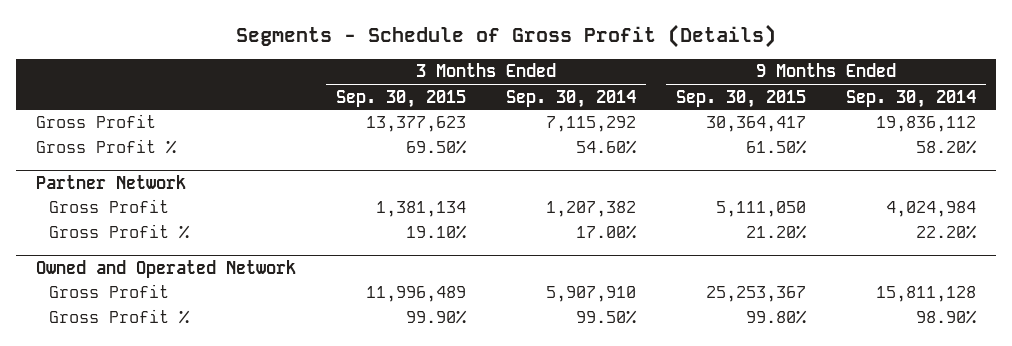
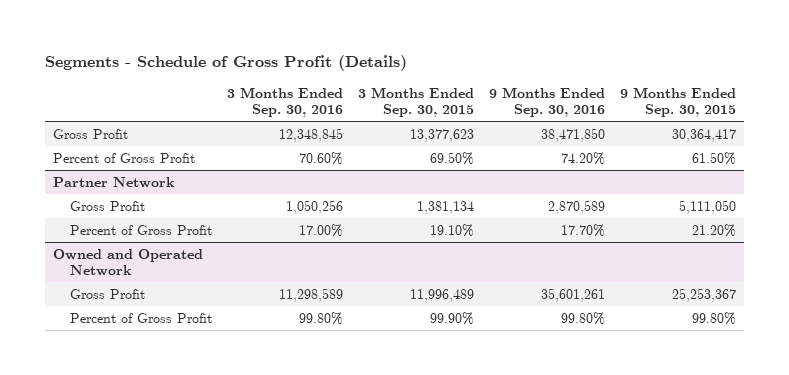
- | 3 Months Ended Sep. 30, 2015 | 3 Months Ended Sep. 30, 2014 | 9 Months Ended Sep. 30, 2015 | 9 Months Ended Sep. 30, 2014
+ | 3 Months Ended Sep. 30, 2016 | 3 Months Ended Sep. 30, 2015 | 9 Months Ended Sep. 30, 2016 | 9 Months Ended Sep. 30, 2015
- Gross Profit % | 69.50% | 54.60% | 61.50% | 58.20%
+ Percent of Gross Profit | 70.60% | 69.50% | 74.20% | 61.50%
@ Partner Network
- Gross Profit % | 19.10% | 17.00% | 21.20% | 22.20%
+ Percent of Gross Profit | 17.00% | 19.10% | 17.70% | 21.20%
@ Owned and Operated Network
- Gross Profit % | 99.90% | 99.50% | 99.80% | 98.90%
+ Percent of Gross Profit | 99.80% | 99.90% | 99.80% | 99.80%

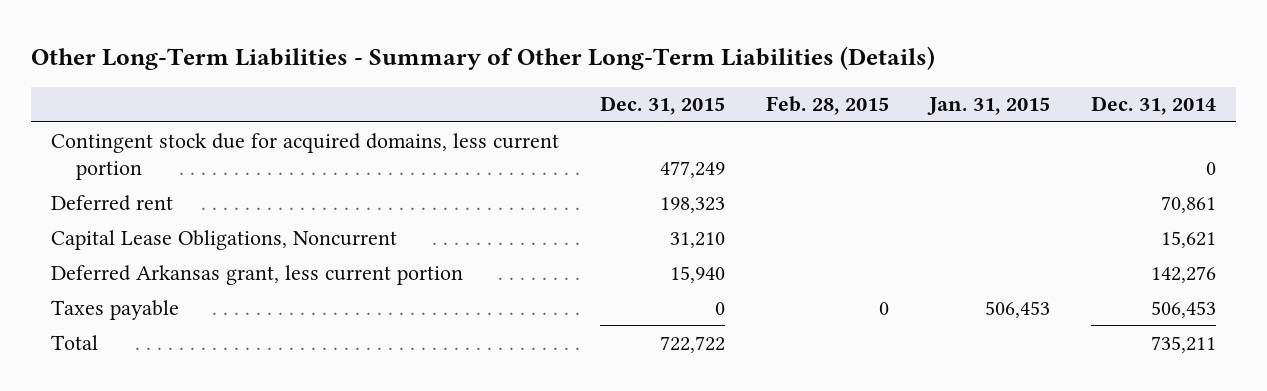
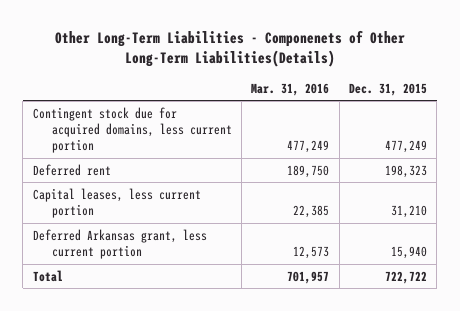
- Other Long-Term Liabilities - Summary of Other Long-Term Liabilities (Details)
+ Other Long-Term Liabilities - Componenets of Other Long-Term Liabilities(Details)
- | Dec. 31, 2015 | Feb. 28, 2015 | Jan. 31, 2015 | Dec. 31, 2014
+ | Mar. 31, 2016 | Dec. 31, 2015
- Capital Lease Obligations, Noncurrent | 31,210 | | | 15,621
+ Capital leases, less current portion | 22,385 | 31,210
- Taxes payable | 0 | 0 | 506,453 | 506,453

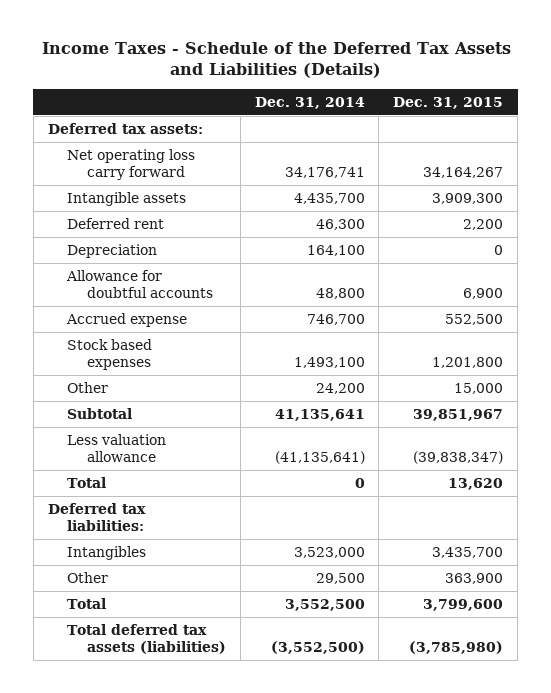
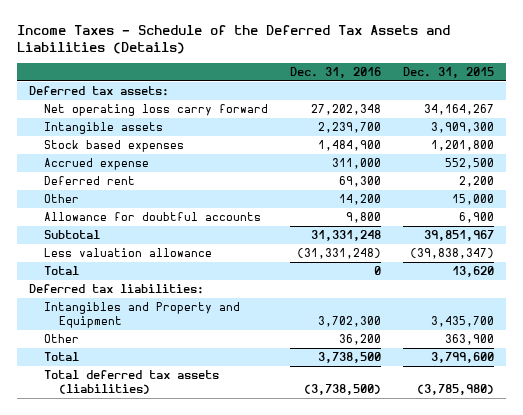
- | Dec. 31, 2014 | Dec. 31, 2015
+ | Dec. 31, 2016 | Dec. 31, 2015
- Depreciation | 164,100 | 0
moved down: Accrued expense | 311,000 | 552,500
moved down: Deferred rent | 69,300 | 2,200
moved down: Allowance for doubtful accounts | 9,800 | 6,900
- Intangibles | 3,523,000 | 3,435,700
+ Intangibles and Property and Equipment | 3,702,300 | 3,435,700

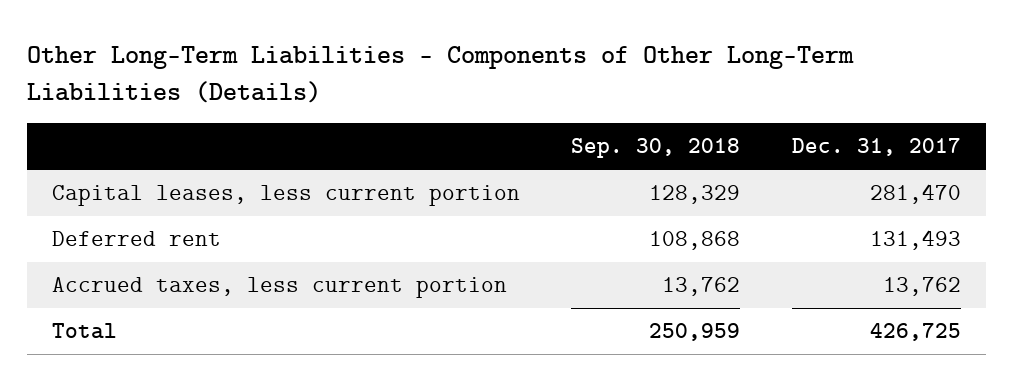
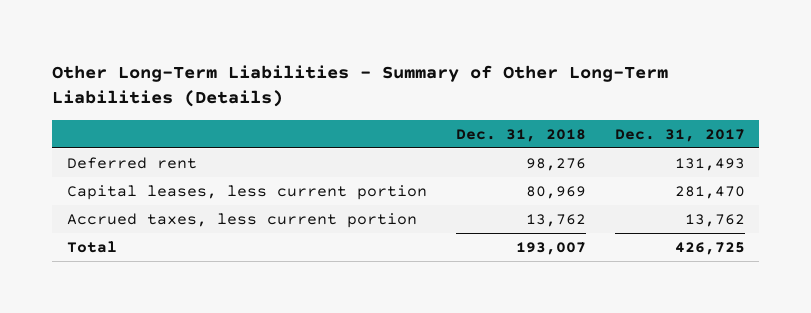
- Other Long-Term Liabilities - Components of Other Long-Term Liabilities (Details)
+ Other Long-Term Liabilities - Summary of Other Long-Term Liabilities (Details)
- | Sep. 30, 2018 | Dec. 31, 2017
+ | Dec. 31, 2018 | Dec. 31, 2017
moved down: Capital leases, less current portion | 80,969 | 281,470

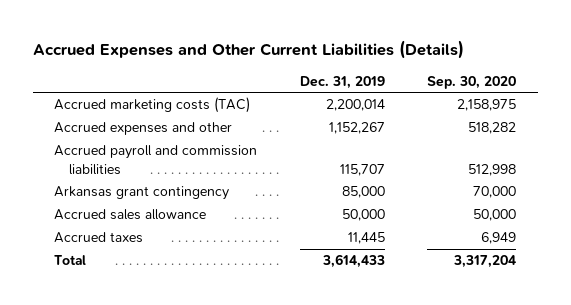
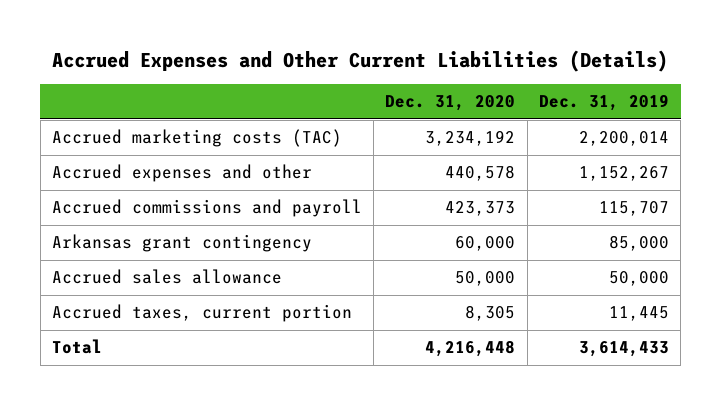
- | Dec. 31, 2019 | Sep. 30, 2020
+ | Dec. 31, 2020 | Dec. 31, 2019
- Accrued payroll and commission liabilities | 115,707 | 512,998
+ Accrued commissions and payroll | 423,373 | 115,707
- Accrued taxes | 11,445 | 6,949
+ Accrued taxes, current portion | 8,305 | 11,445

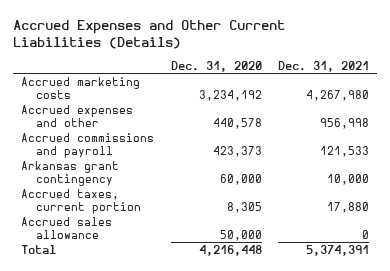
- | Dec. 31, 2020 | Dec. 31, 2019
+ | Dec. 31, 2020 | Dec. 31, 2021
- Accrued marketing costs (TAC) | 3,234,192 | 2,200,014
+ Accrued marketing costs | 3,234,192 | 4,267,980
moved down: Accrued sales allowance | 50,000 | 0

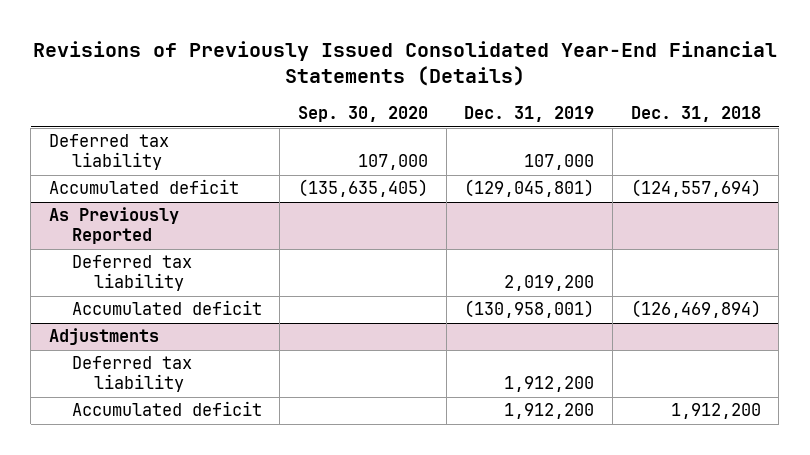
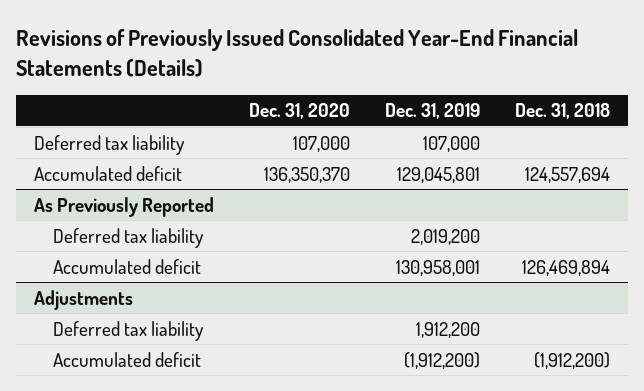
- | Sep. 30, 2020 | Dec. 31, 2019 | Dec. 31, 2018
+ | Dec. 31, 2020 | Dec. 31, 2019 | Dec. 31, 2018
- Accumulated deficit | (135,635,405) | (129,045,801) | (124,557,694)
+ Accumulated deficit | 136,350,370 | 129,045,801 | 124,557,694
@ As Previously Reported
- Accumulated deficit | | (130,958,001) | (126,469,894)
+ Accumulated deficit | | 130,958,001 | 126,469,894
@ Adjustments
- Accumulated deficit | | 1,912,200 | 1,912,200
+ Accumulated deficit | | (1,912,200) | (1,912,200)

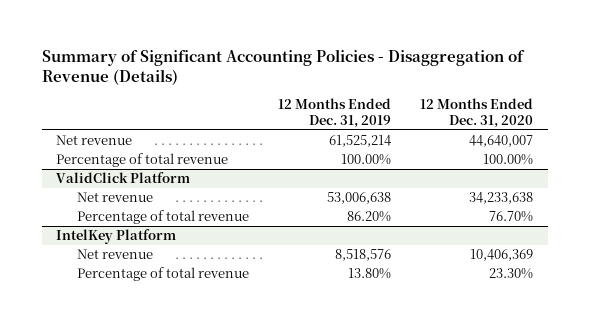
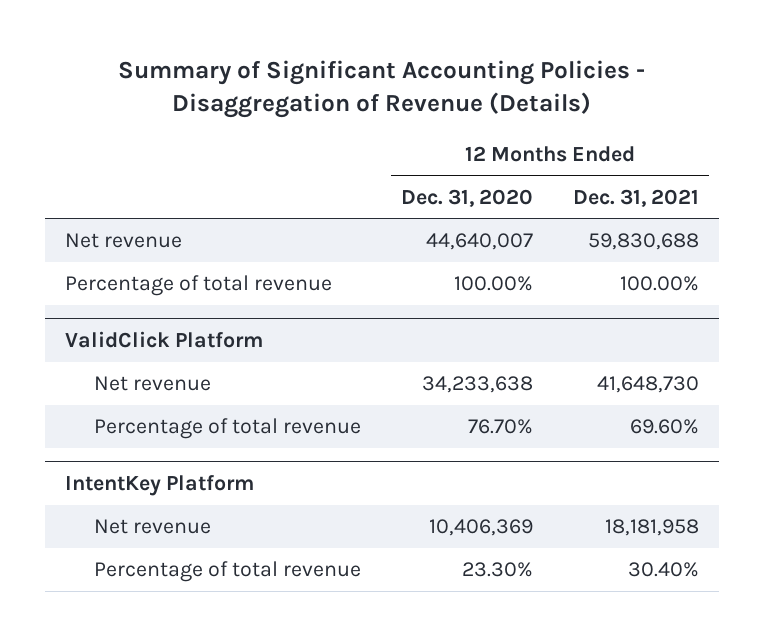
- | 12 Months Ended Dec. 31, 2019 | 12 Months Ended Dec. 31, 2020
+ | 12 Months Ended Dec. 31, 2020 | 12 Months Ended Dec. 31, 2021
- IntelKey Platform
+ IntentKey Platform

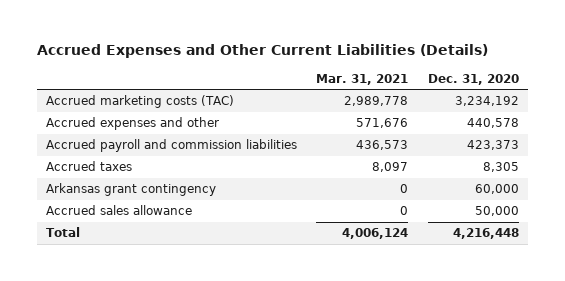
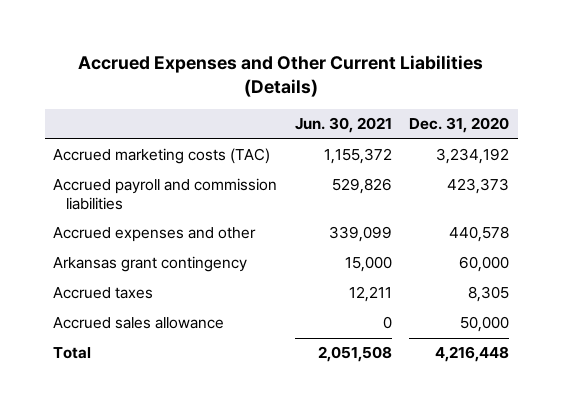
- | Mar. 31, 2021 | Dec. 31, 2020
+ | Jun. 30, 2021 | Dec. 31, 2020
moved down: Accrued expenses and other | 339,099 | 440,578
moved down: Accrued taxes | 12,211 | 8,305

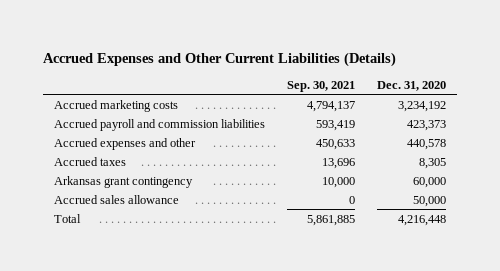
- | Jun. 30, 2021 | Dec. 31, 2020
+ | Sep. 30, 2021 | Dec. 31, 2020
- Accrued marketing costs (TAC) | 1,155,372 | 3,234,192
+ Accrued marketing costs | 4,794,137 | 3,234,192
moved down: Arkansas grant contingency | 10,000 | 60,000

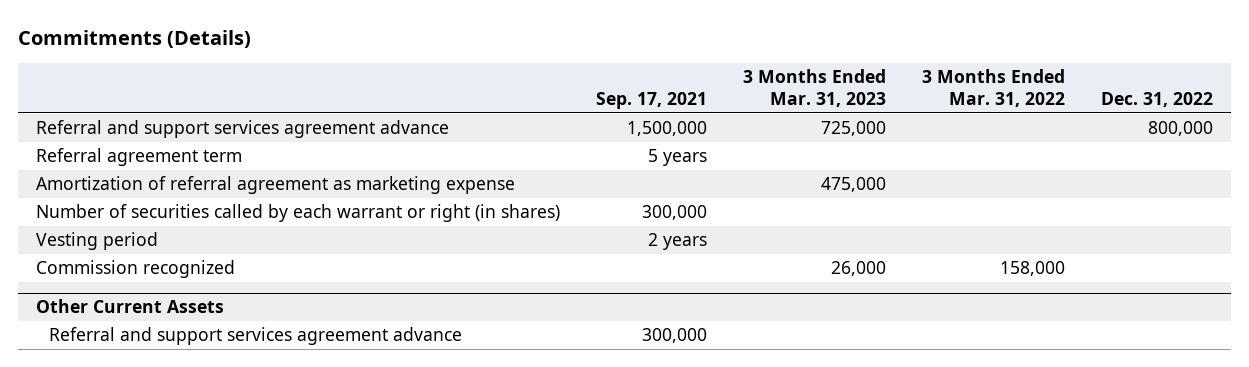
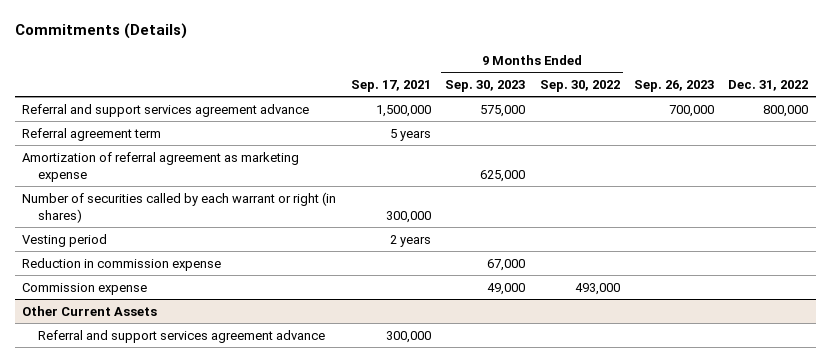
- | Sep. 17, 2021 | 3 Months Ended Mar. 31, 2023 | 3 Months Ended Mar. 31, 2022 | Dec. 31, 2022
+ | Sep. 17, 2021 | 9 Months Ended Sep. 30, 2023 | 9 Months Ended Sep. 30, 2022 | Sep. 26, 2023 | Dec. 31, 2022
- Commission recognized | | 26,000 | 158,000 |
+ Reduction in commission expense | | 67,000 | | |
+ Commission expense | | 49,000 | 493,000 | |

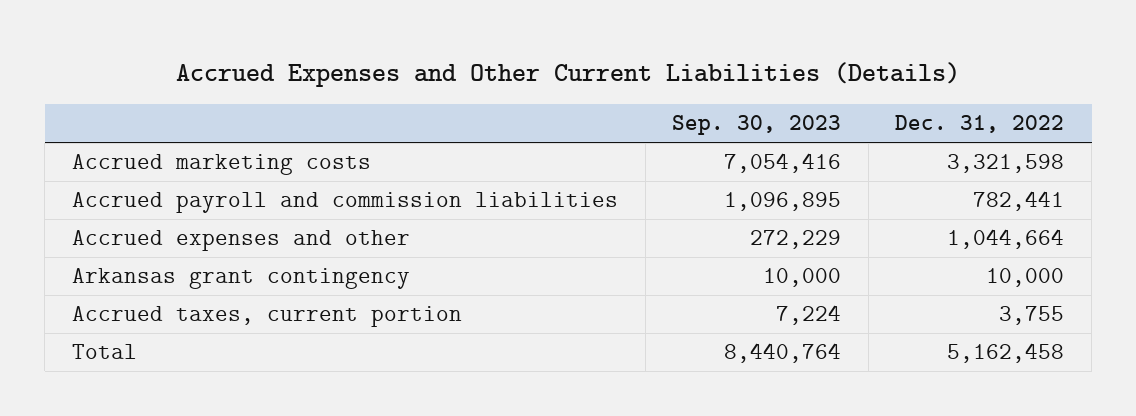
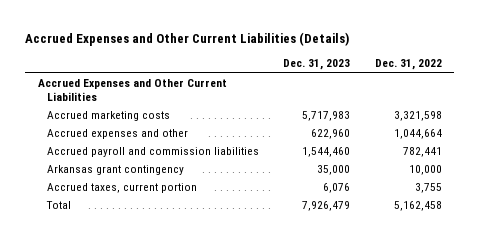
- | Sep. 30, 2023 | Dec. 31, 2022
+ | Dec. 31, 2023 | Dec. 31, 2022
+ Accrued Expenses and Other Current Liabilities
moved down: Accrued payroll and commission liabilities | 1,544,460 | 782,441

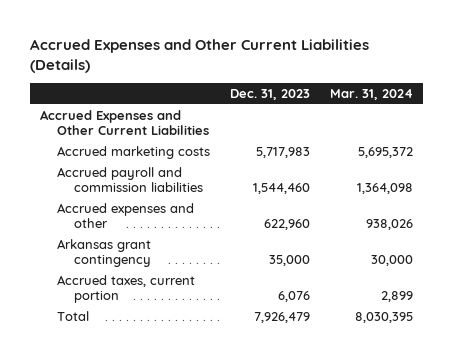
- | Dec. 31, 2023 | Dec. 31, 2022
+ | Dec. 31, 2023 | Mar. 31, 2024
moved down: Accrued expenses and other | 622,960 | 938,026

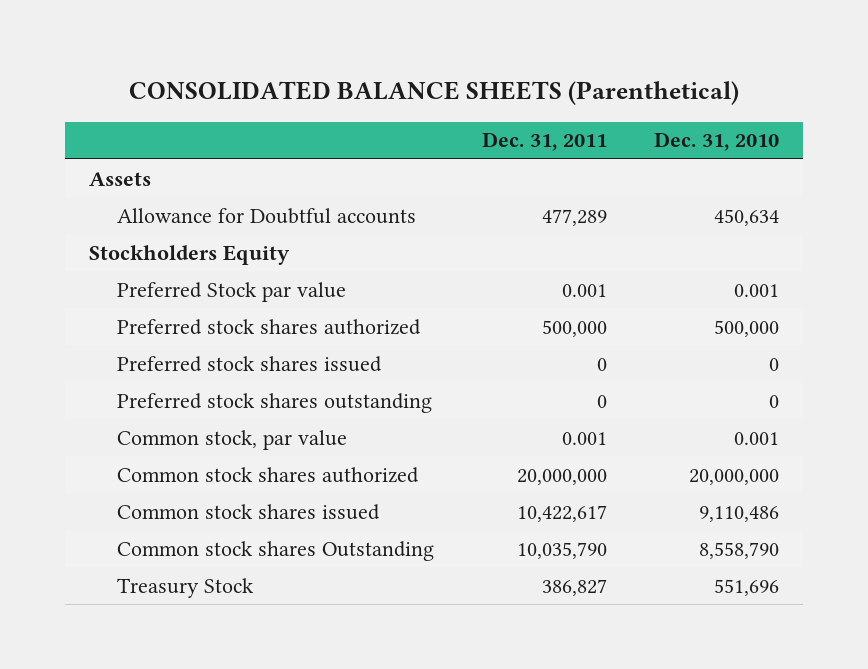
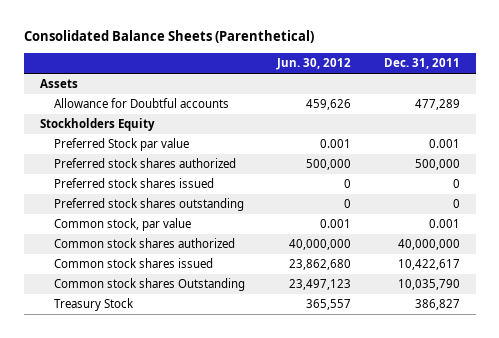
- CONSOLIDATED BALANCE SHEETS (Parenthetical)
+ Consolidated Balance Sheets (Parenthetical)
- | Dec. 31, 2011 | Dec. 31, 2010
+ | Jun. 30, 2012 | Dec. 31, 2011
- Common stock shares authorized | 20,000,000 | 20,000,000
+ Common stock shares authorized | 40,000,000 | 40,000,000

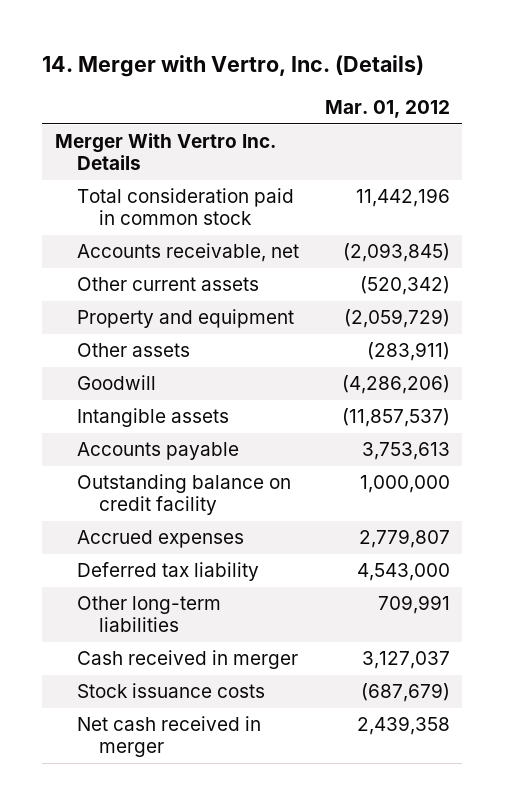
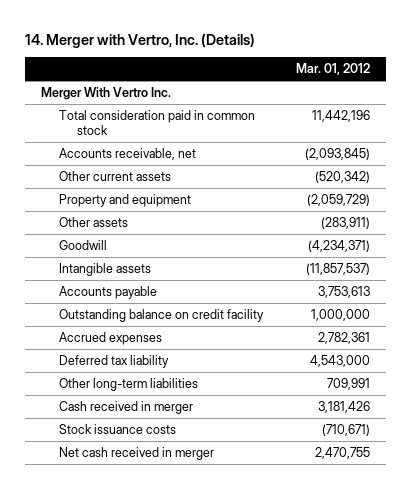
- Merger With Vertro Inc. Details
+ Merger With Vertro Inc.
- Goodwill | (4,286,206)
+ Goodwill | (4,234,371)
- Accrued expenses | 2,779,807
+ Accrued expenses | 2,782,361
- Cash received in merger | 3,127,037
- Stock issuance costs | (687,679)
- Net cash received in merger | 2,439,358
+ Cash received in merger | 3,181,426
+ Stock issuance costs | (710,671)
+ Net cash received in merger | 2,470,755

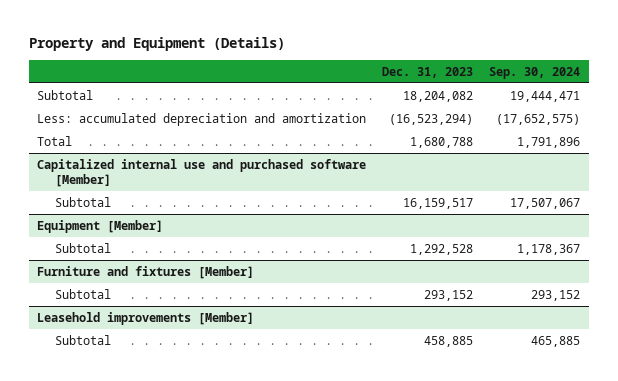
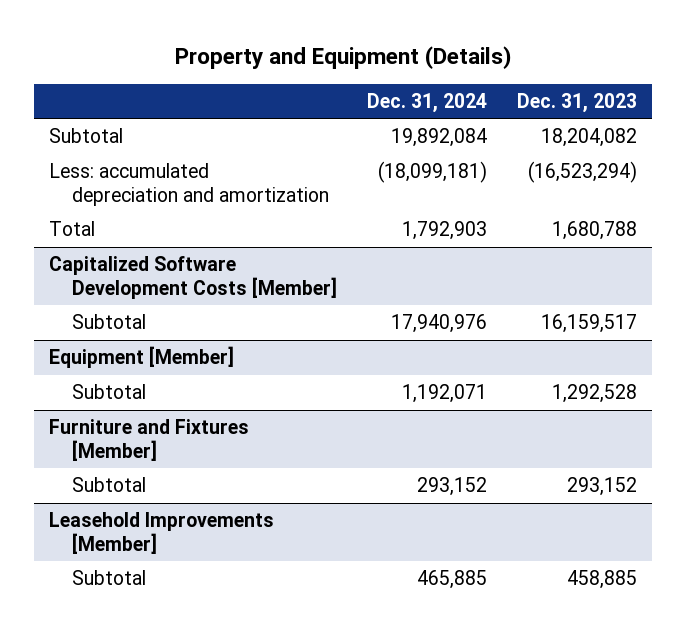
- | Dec. 31, 2023 | Sep. 30, 2024
+ | Dec. 31, 2024 | Dec. 31, 2023
- Capitalized internal use and purchased software [Member]
+ Capitalized Software Development Costs [Member]
- Furniture and fixtures [Member]
+ Furniture and Fixtures [Member]
- Leasehold improvements [Member]
+ Leasehold Improvements [Member]

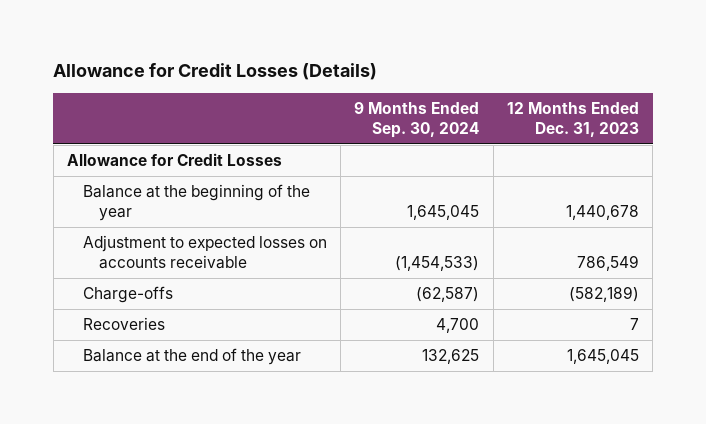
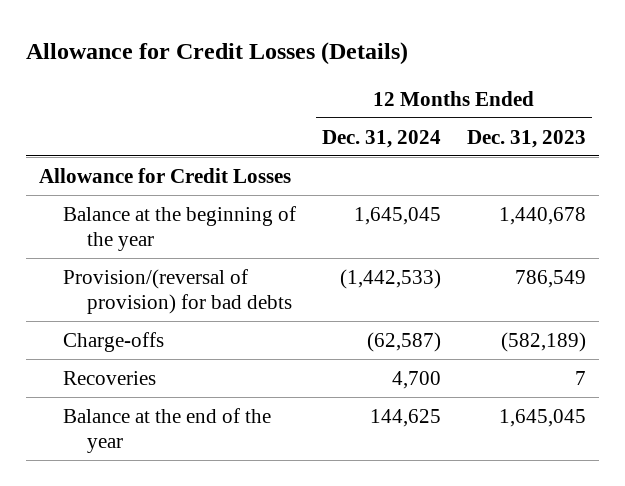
- | 9 Months Ended Sep. 30, 2024 | 12 Months Ended Dec. 31, 2023
+ | 12 Months Ended Dec. 31, 2024 | 12 Months Ended Dec. 31, 2023
- Adjustment to expected losses on accounts receivable | (1,454,533) | 786,549
+ Provision/(reversal of provision) for bad debts | (1,442,533) | 786,549

